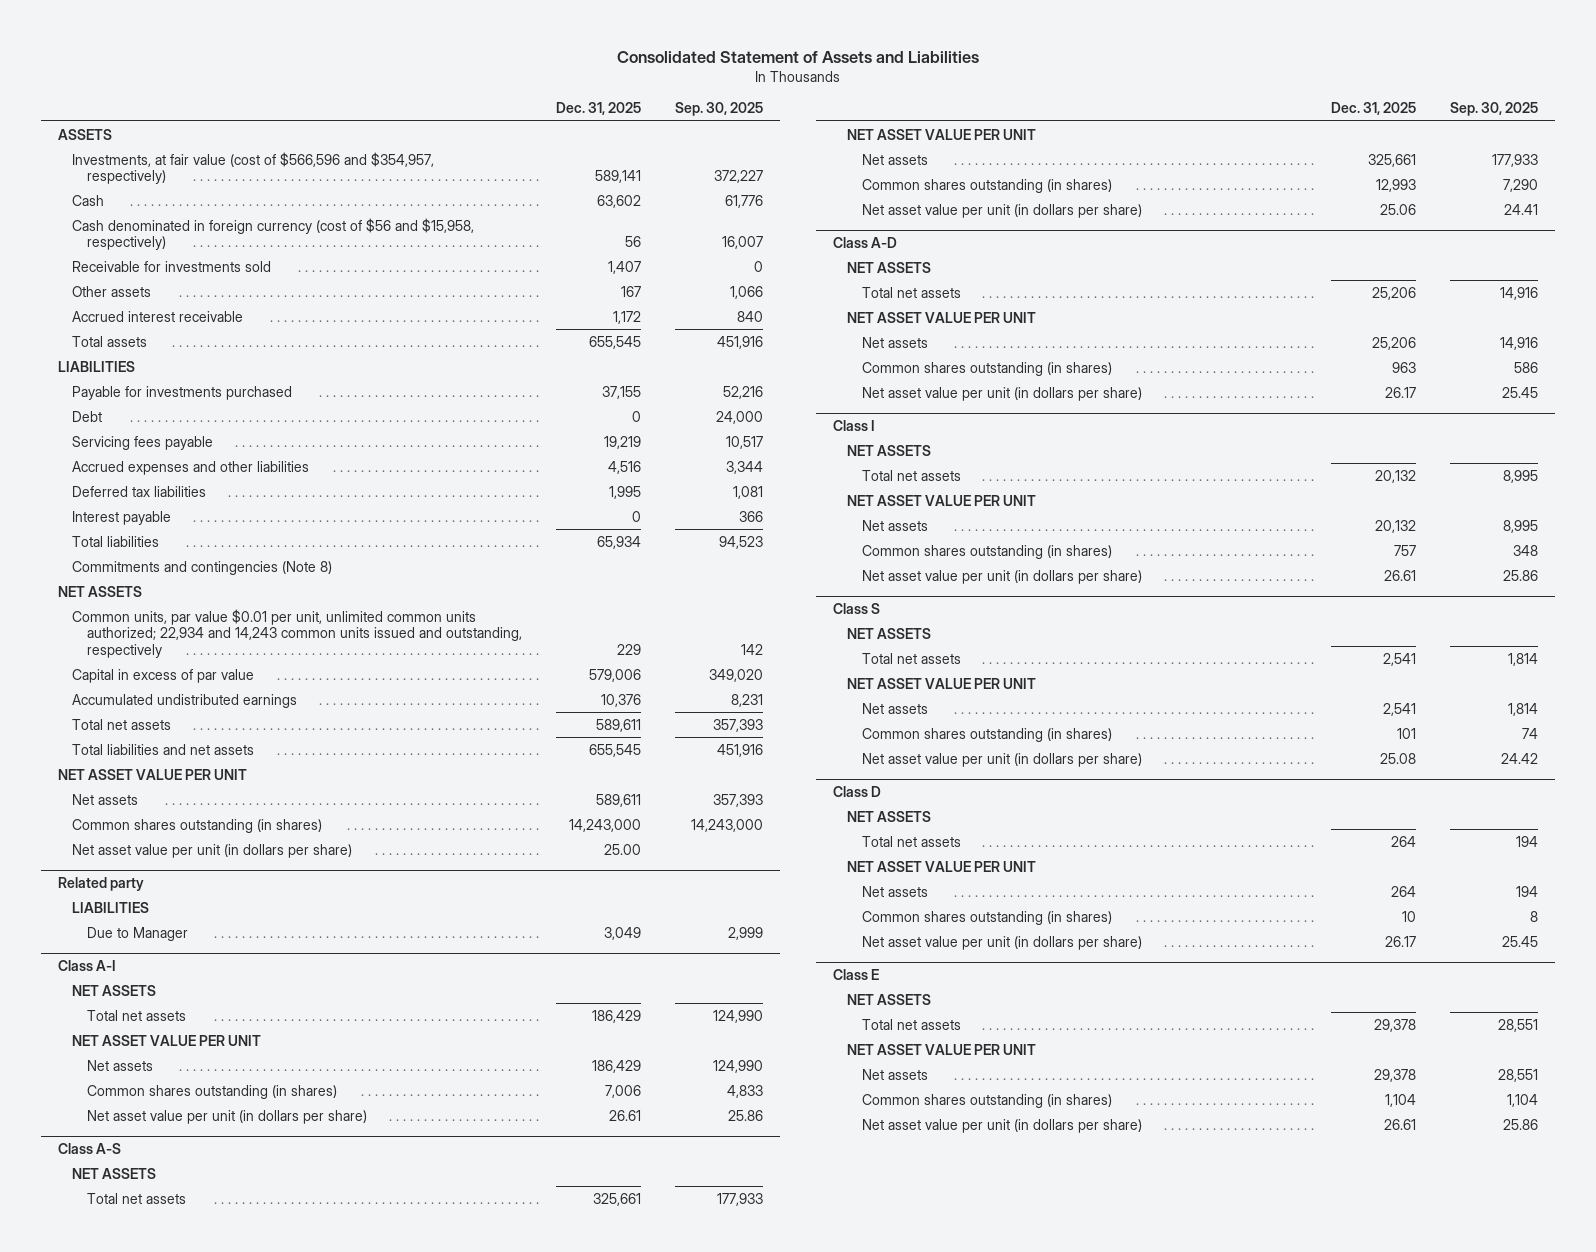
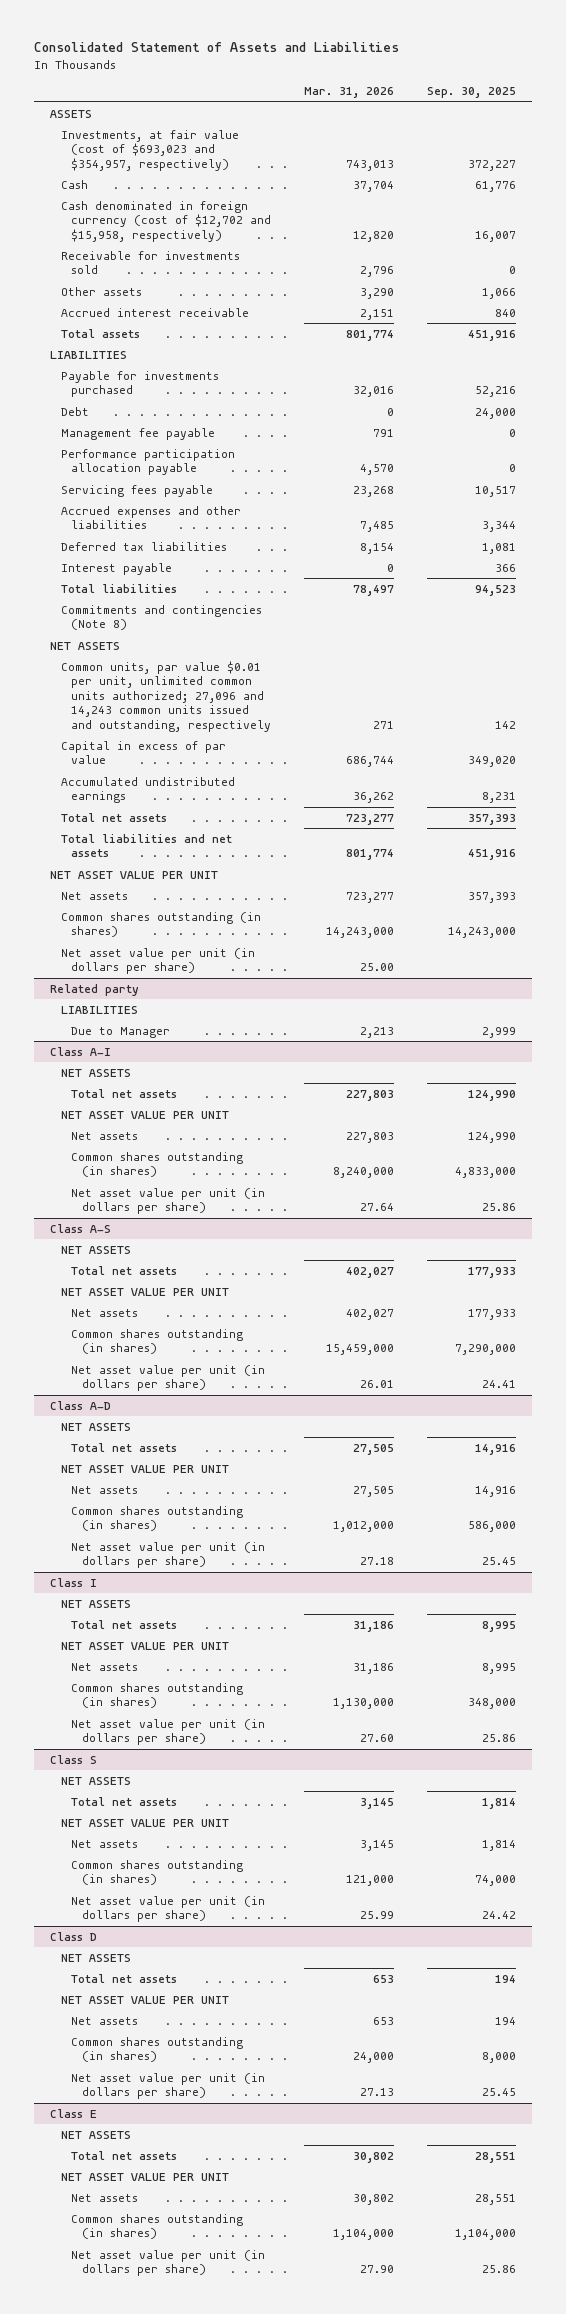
- | Dec. 31, 2025 | Sep. 30, 2025
+ | Mar. 31, 2026 | Sep. 30, 2025
- Investments, at fair value (cost of $566,596 and $354,957, respectively) | 589,141 | 372,227
+ Investments, at fair value (cost of $693,023 and $354,957, respectively) | 743,013 | 372,227
- Cash denominated in foreign currency (cost of $56 and $15,958, respectively) | 56 | 16,007
+ Cash denominated in foreign currency (cost of $12,702 and $15,958, respectively) | 12,820 | 16,007
+ Management fee payable | 791 | 0
+ Performance participation allocation payable | 4,570 | 0
- Common units, par value $0.01 per unit, unlimited common units authorized; 22,934 and 14,243 common units issued and outstanding, respectively | 229 | 142
+ Common units, par value $0.01 per unit, unlimited common units authorized; 27,096 and 14,243 common units issued and outstanding, respectively | 271 | 142
@ Class A-I
- Common shares outstanding (in shares) | 7,006 | 4,833
+ Common shares outstanding (in shares) | 8,240,000 | 4,833,000
@ Class A-S
- Common shares outstanding (in shares) | 12,993 | 7,290
+ Common shares outstanding (in shares) | 15,459,000 | 7,290,000
@ Class A-D
- Common shares outstanding (in shares) | 963 | 586
+ Common shares outstanding (in shares) | 1,012,000 | 586,000
@ Class I
- Common shares outstanding (in shares) | 757 | 348
+ Common shares outstanding (in shares) | 1,130,000 | 348,000
@ Class S
- Common shares outstanding (in shares) | 101 | 74
+ Common shares outstanding (in shares) | 121,000 | 74,000
@ Class D
- Common shares outstanding (in shares) | 10 | 8
+ Common shares outstanding (in shares) | 24,000 | 8,000
@ Class E
- Common shares outstanding (in shares) | 1,104 | 1,104
+ Common shares outstanding (in shares) | 1,104,000 | 1,104,000

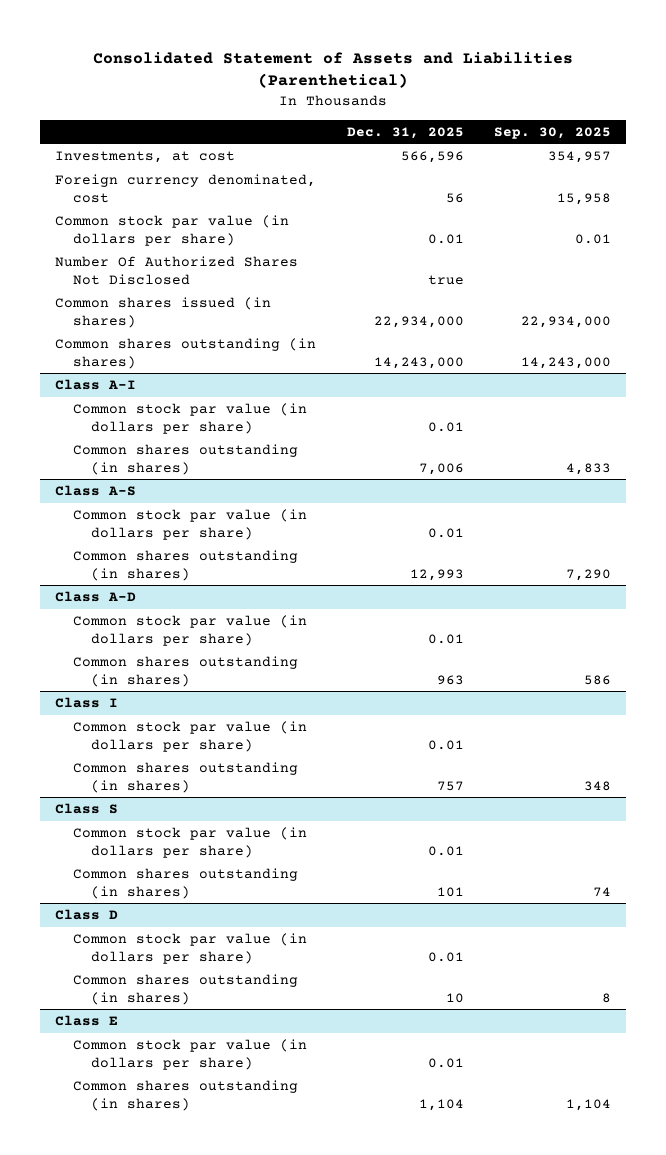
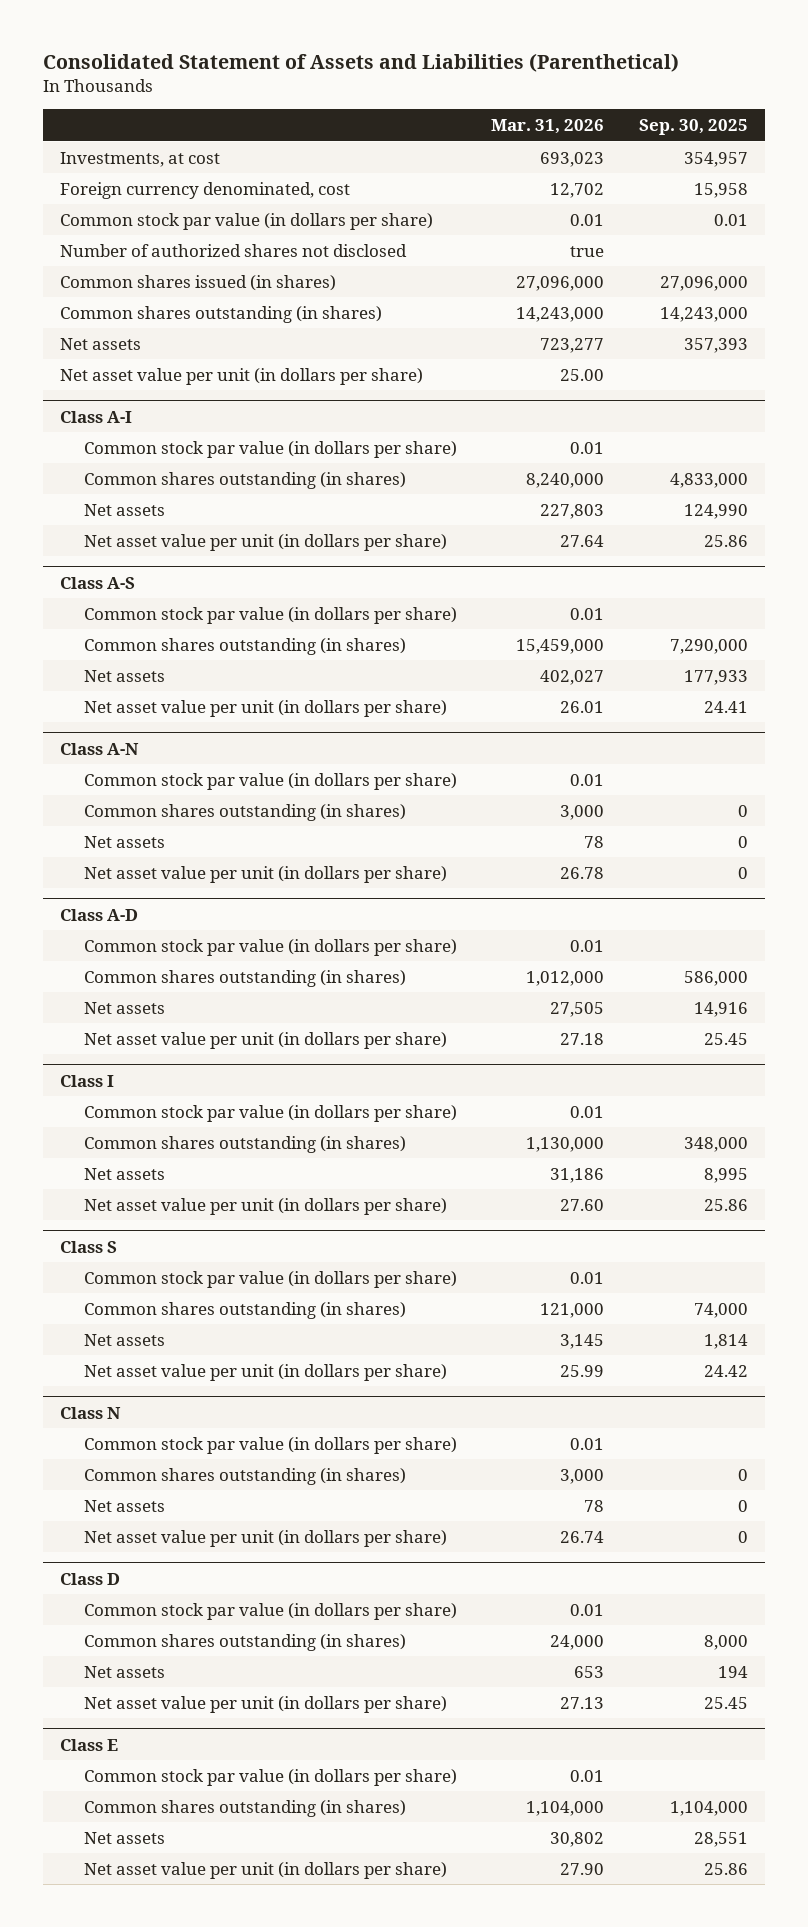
- | Dec. 31, 2025 | Sep. 30, 2025
+ | Mar. 31, 2026 | Sep. 30, 2025
- Number Of Authorized Shares Not Disclosed | true |
- Common shares issued (in shares) | 22,934,000 | 22,934,000
+ Number of authorized shares not disclosed | true |
+ Common shares issued (in shares) | 27,096,000 | 27,096,000
+ Net assets | 723,277 | 357,393
+ Net asset value per unit (in dollars per share) | 25.00 |
@ Class A-I
- Common shares outstanding (in shares) | 7,006 | 4,833
+ Common shares outstanding (in shares) | 8,240,000 | 4,833,000
+ Net assets | 227,803 | 124,990
+ Net asset value per unit (in dollars per share) | 27.64 | 25.86
@ Class A-S
- Common shares outstanding (in shares) | 12,993 | 7,290
+ Common shares outstanding (in shares) | 15,459,000 | 7,290,000
+ Net assets | 402,027 | 177,933
+ Net asset value per unit (in dollars per share) | 26.01 | 24.41
+ Class A-N
+ Common stock par value (in dollars per share) | 0.01 |
+ Common shares outstanding (in shares) | 3,000 | 0
+ Net assets | 78 | 0
+ Net asset value per unit (in dollars per share) | 26.78 | 0
@ Class A-D
- Common shares outstanding (in shares) | 963 | 586
+ Common shares outstanding (in shares) | 1,012,000 | 586,000
+ Net assets | 27,505 | 14,916
+ Net asset value per unit (in dollars per share) | 27.18 | 25.45
@ Class I
- Common shares outstanding (in shares) | 757 | 348
+ Common shares outstanding (in shares) | 1,130,000 | 348,000
+ Net assets | 31,186 | 8,995
+ Net asset value per unit (in dollars per share) | 27.60 | 25.86
@ Class S
- Common shares outstanding (in shares) | 101 | 74
+ Common shares outstanding (in shares) | 121,000 | 74,000
+ Net assets | 3,145 | 1,814
+ Net asset value per unit (in dollars per share) | 25.99 | 24.42
+ Class N
+ Common stock par value (in dollars per share) | 0.01 |
+ Common shares outstanding (in shares) | 3,000 | 0
+ Net assets | 78 | 0
+ Net asset value per unit (in dollars per share) | 26.74 | 0
@ Class D
- Common shares outstanding (in shares) | 10 | 8
+ Common shares outstanding (in shares) | 24,000 | 8,000
+ Net assets | 653 | 194
+ Net asset value per unit (in dollars per share) | 27.13 | 25.45
@ Class E
- Common shares outstanding (in shares) | 1,104 | 1,104
+ Common shares outstanding (in shares) | 1,104,000 | 1,104,000
+ Net assets | 30,802 | 28,551
+ Net asset value per unit (in dollars per share) | 27.90 | 25.86

